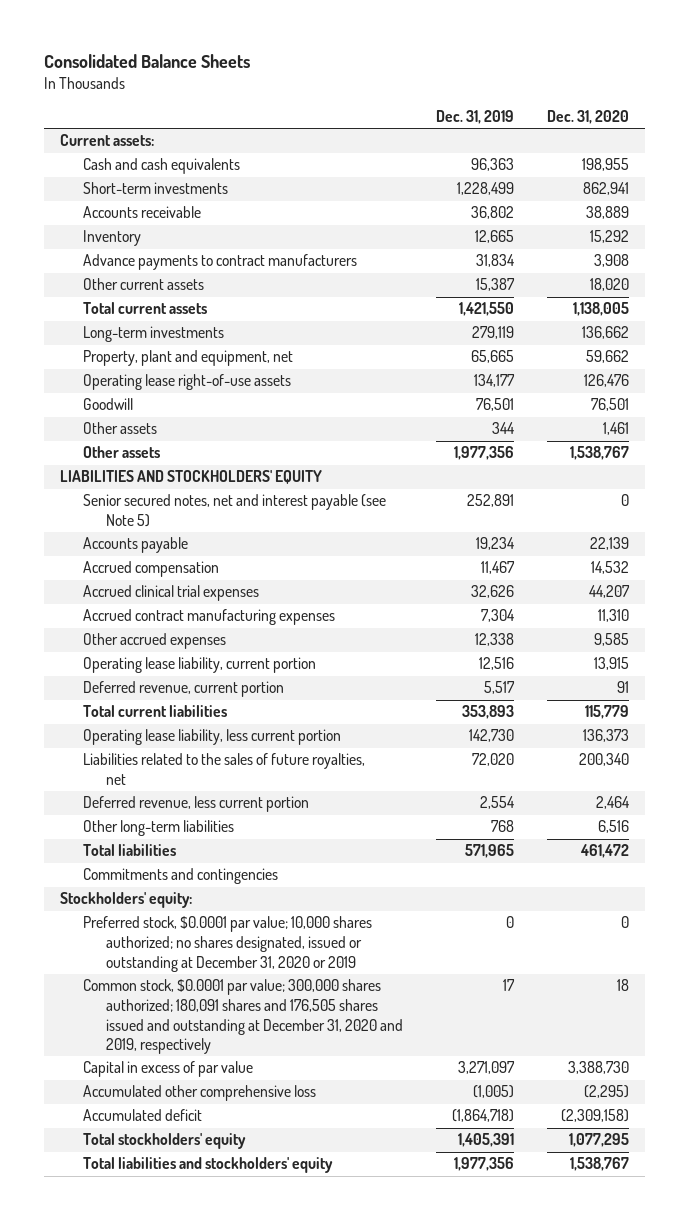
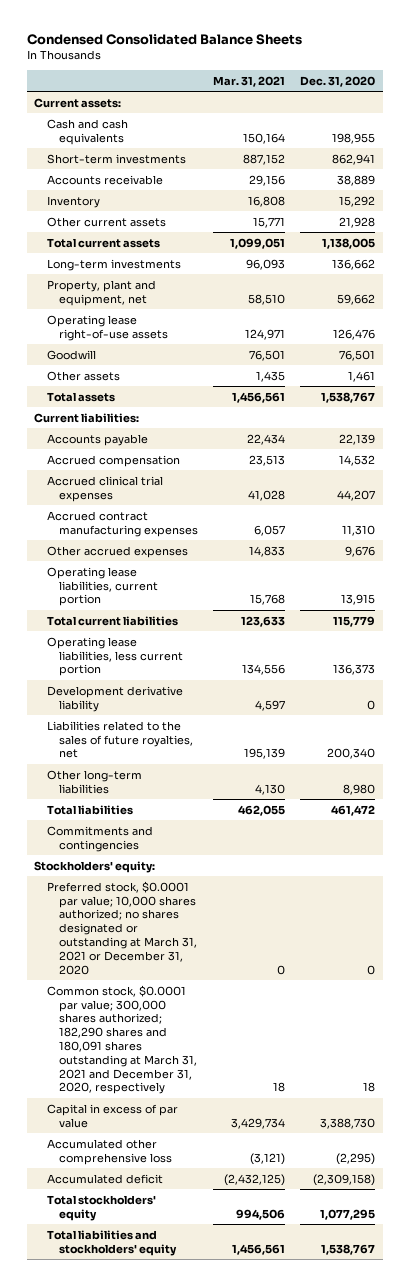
- Consolidated Balance Sheets
+ Condensed Consolidated Balance Sheets
- | Dec. 31, 2019 | Dec. 31, 2020
+ | Mar. 31, 2021 | Dec. 31, 2020
- Advance payments to contract manufacturers | 31,834 | 3,908
- Other current assets | 15,387 | 18,020
+ Other current assets | 15,771 | 21,928
- Other assets | 1,977,356 | 1,538,767
- LIABILITIES AND STOCKHOLDERS' EQUITY
- Senior secured notes, net and interest payable (see Note 5) | 252,891 | 0
+ Total assets | 1,456,561 | 1,538,767
+ Current liabilities:
- Other accrued expenses | 12,338 | 9,585
- Operating lease liability, current portion | 12,516 | 13,915
- Deferred revenue, current portion | 5,517 | 91
+ Other accrued expenses | 14,833 | 9,676
+ Operating lease liabilities, current portion | 15,768 | 13,915
- Operating lease liability, less current portion | 142,730 | 136,373
+ Operating lease liabilities, less current portion | 134,556 | 136,373
+ Development derivative liability | 4,597 | 0
- Deferred revenue, less current portion | 2,554 | 2,464
- Other long-term liabilities | 768 | 6,516
+ Other long-term liabilities | 4,130 | 8,980
- Preferred stock, $0.0001 par value; 10,000 shares authorized; no shares designated, issued or outstanding at December 31, 2020 or 2019 | 0 | 0
- Common stock, $0.0001 par value; 300,000 shares authorized; 180,091 shares and 176,505 shares issued and outstanding at December 31, 2020 and 2019, respectively | 17 | 18
+ Preferred stock, $0.0001 par value; 10,000 shares authorized; no shares designated or outstanding at March 31, 2021 or December 31, 2020 | 0 | 0
+ Common stock, $0.0001 par value; 300,000 shares authorized; 182,290 shares and 180,091 shares outstanding at March 31, 2021 and December 31, 2020, respectively | 18 | 18

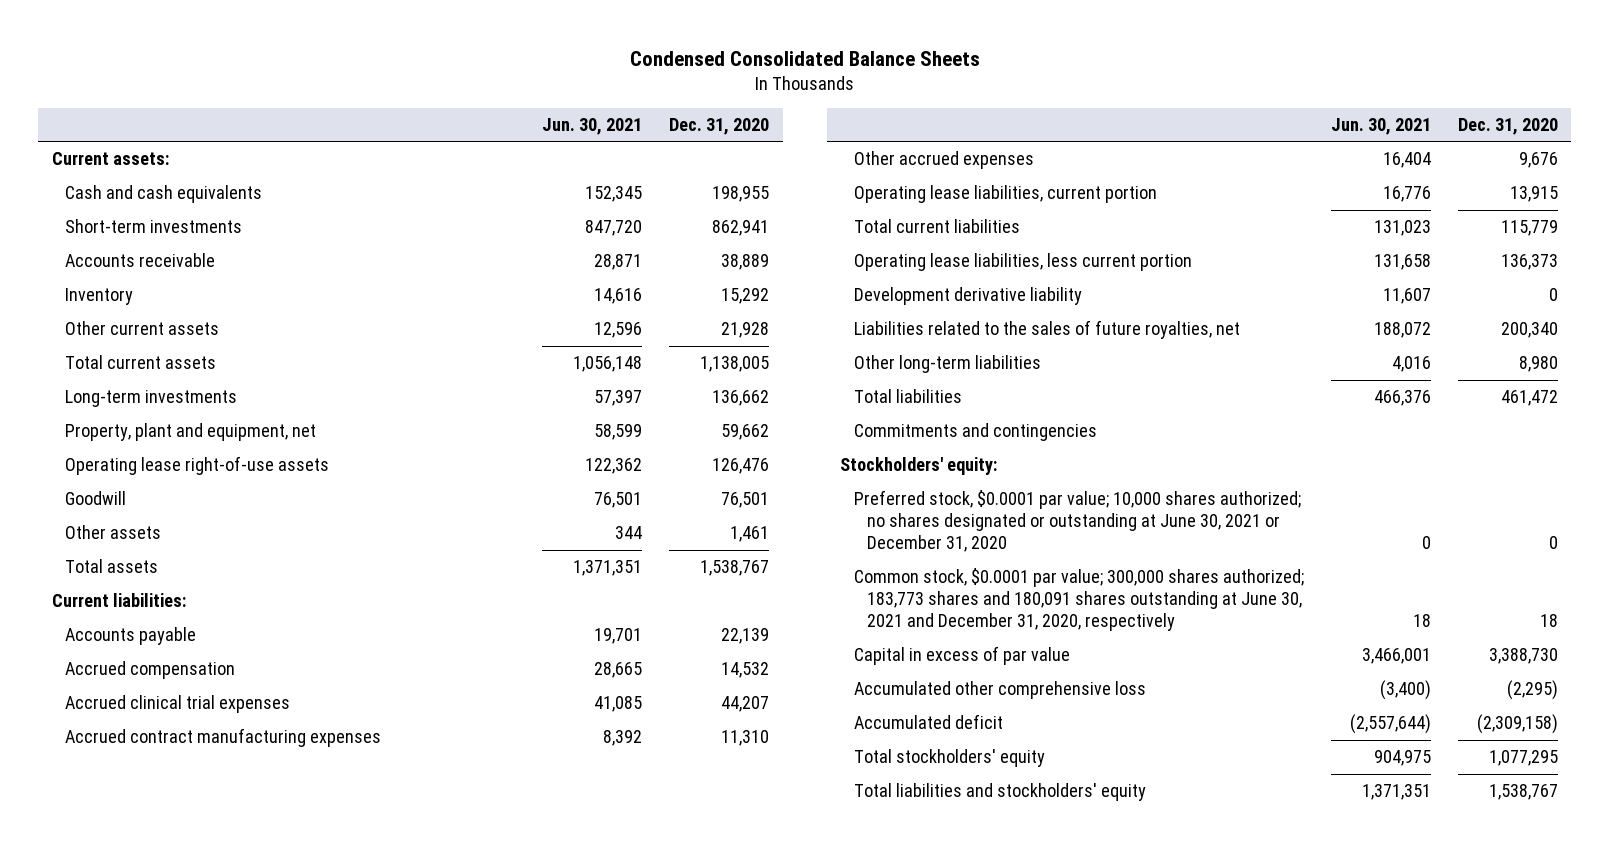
- | Mar. 31, 2021 | Dec. 31, 2020
+ | Jun. 30, 2021 | Dec. 31, 2020
- Preferred stock, $0.0001 par value; 10,000 shares authorized; no shares designated or outstanding at March 31, 2021 or December 31, 2020 | 0 | 0
- Common stock, $0.0001 par value; 300,000 shares authorized; 182,290 shares and 180,091 shares outstanding at March 31, 2021 and December 31, 2020, respectively | 18 | 18
+ Preferred stock, $0.0001 par value; 10,000 shares authorized; no shares designated or outstanding at June 30, 2021 or December 31, 2020 | 0 | 0
+ Common stock, $0.0001 par value; 300,000 shares authorized; 183,773 shares and 180,091 shares outstanding at June 30, 2021 and December 31, 2020, respectively | 18 | 18

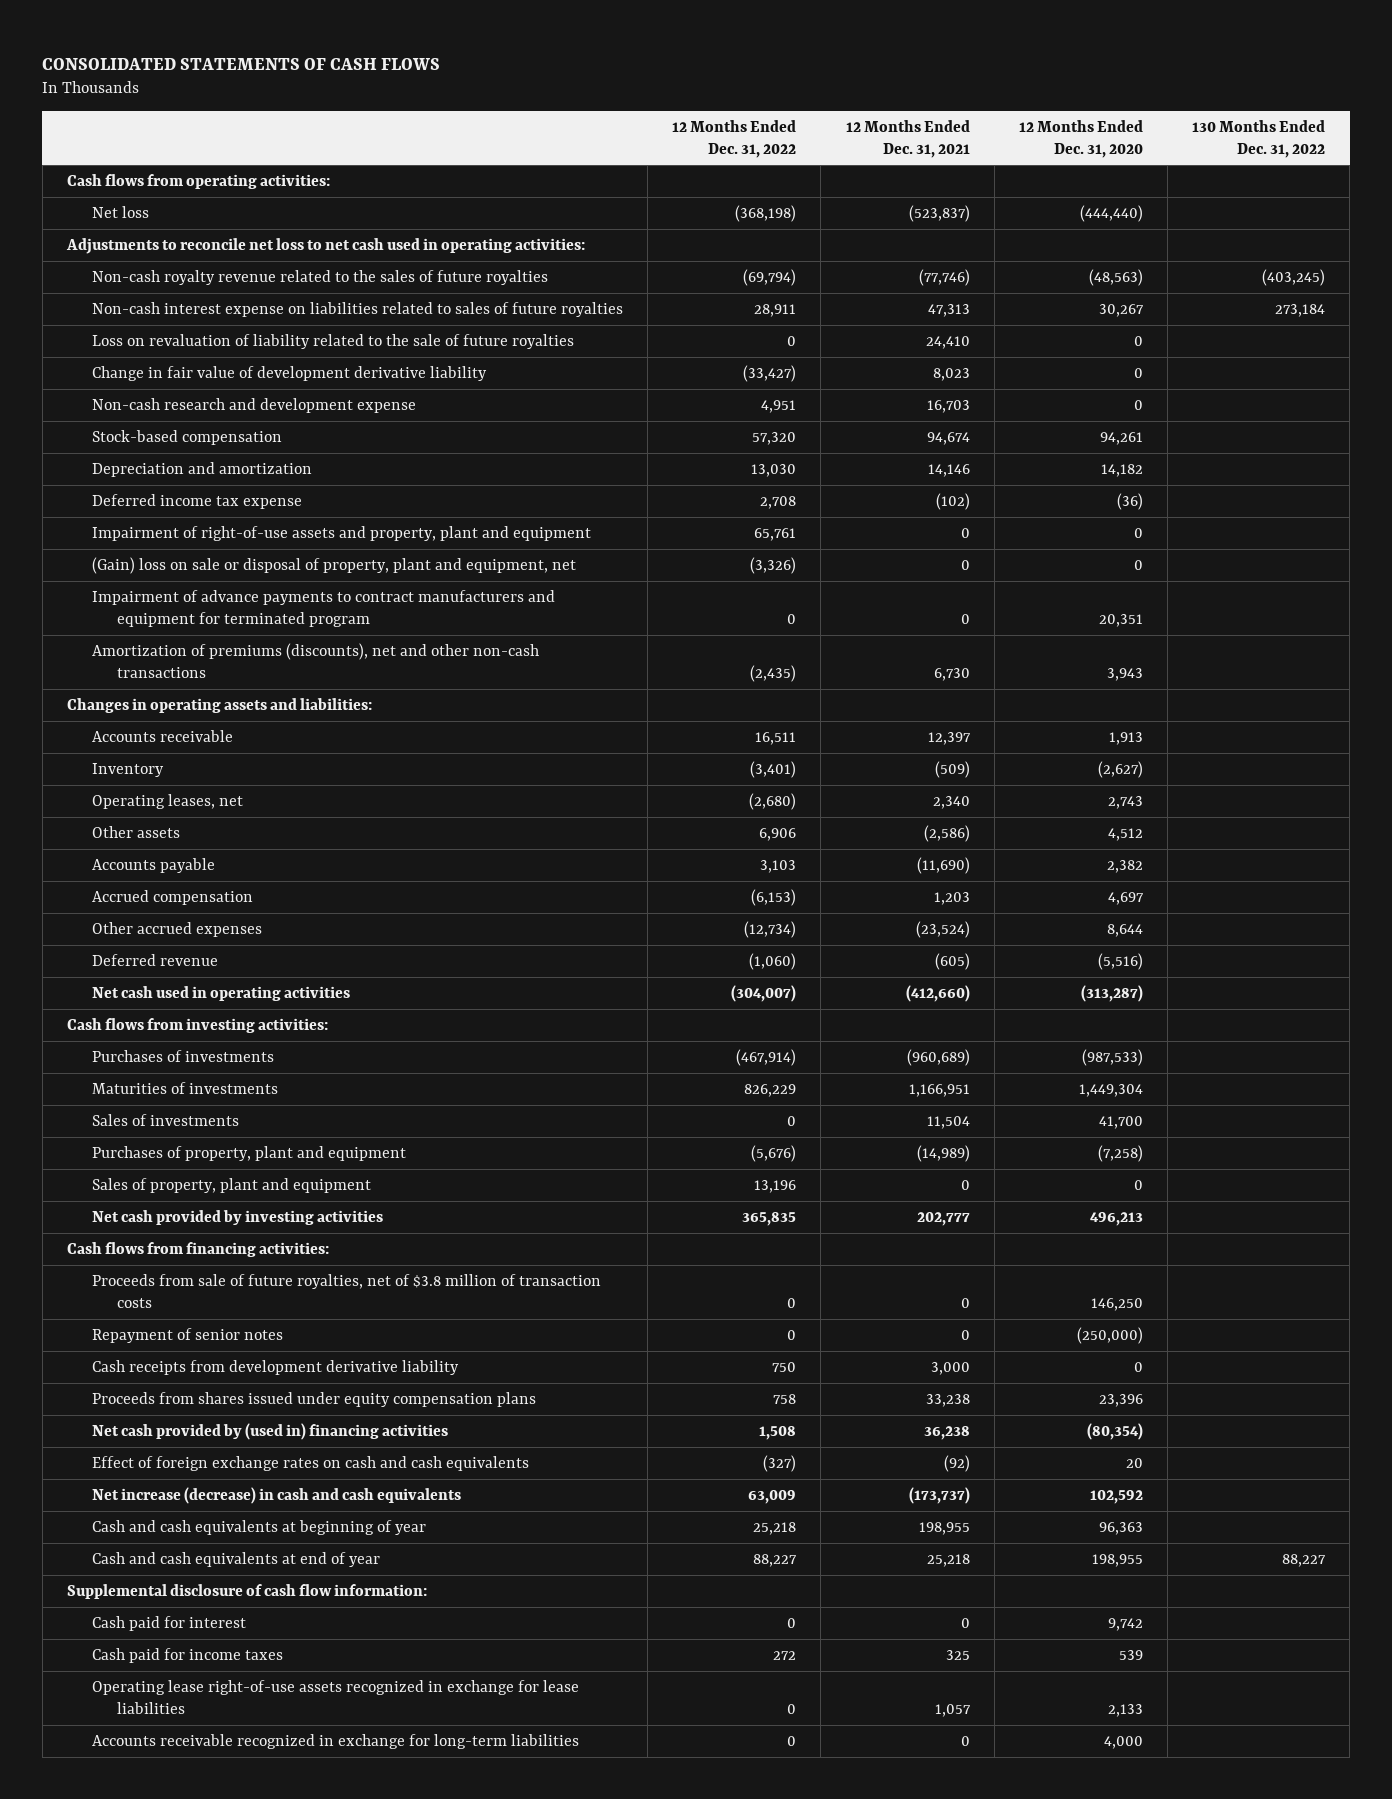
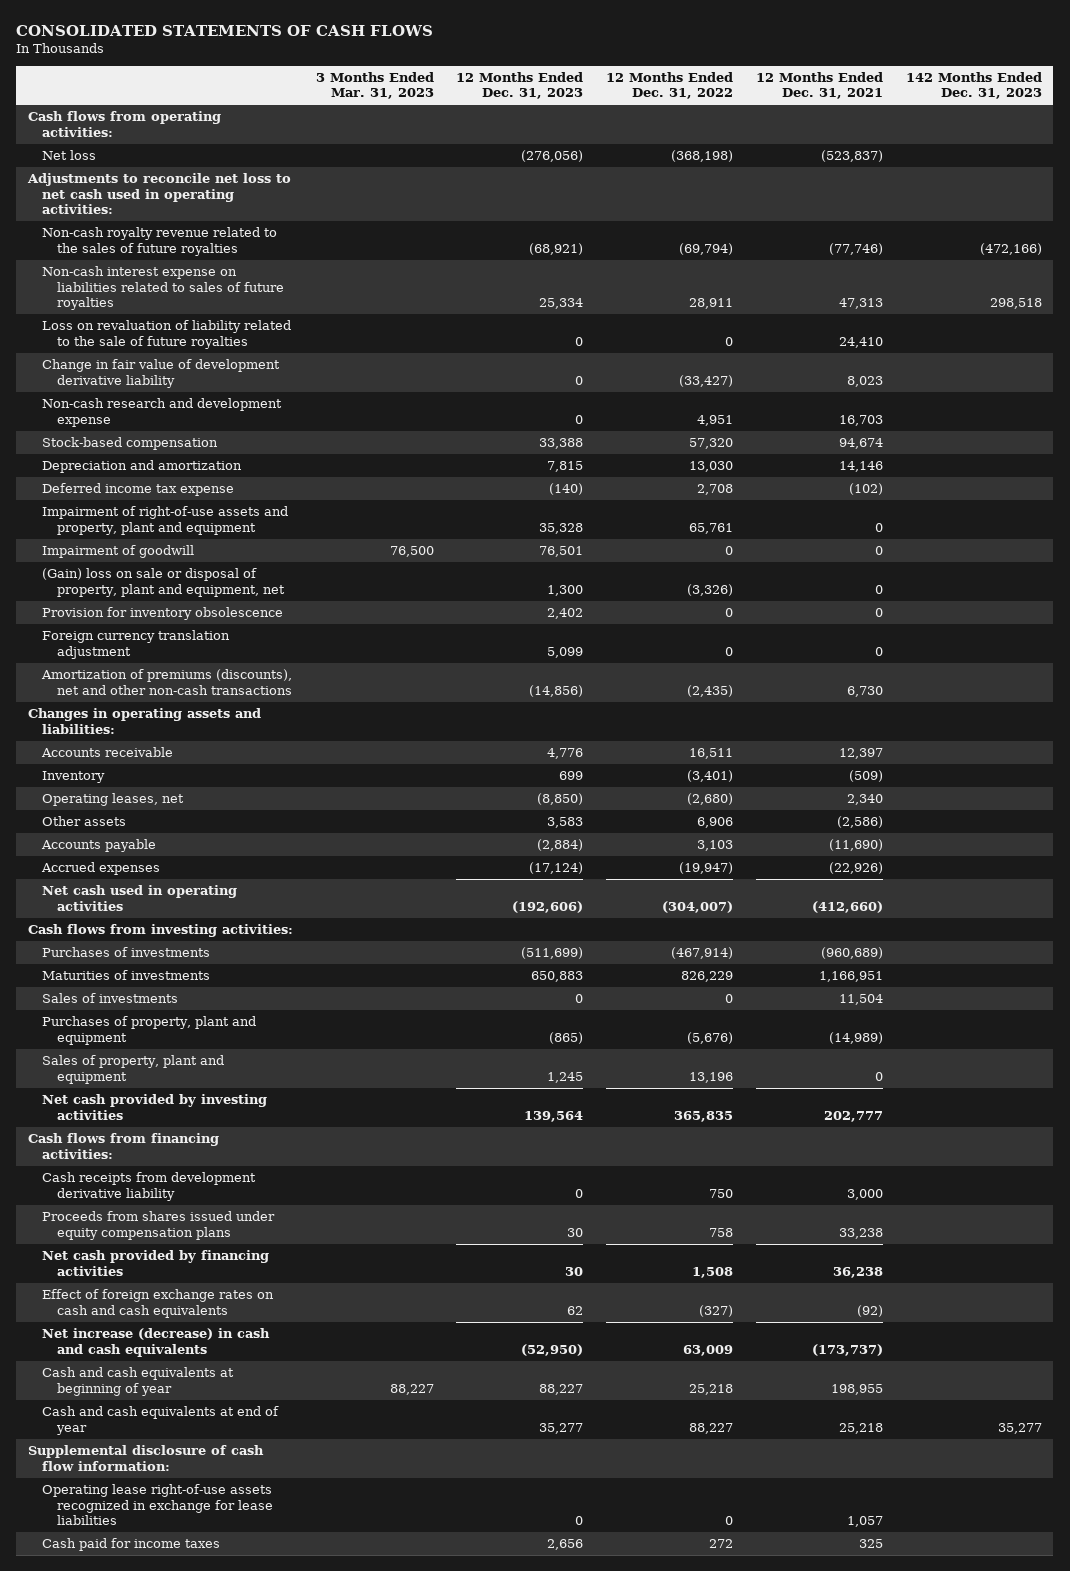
- | 12 Months Ended Dec. 31, 2022 | 12 Months Ended Dec. 31, 2021 | 12 Months Ended Dec. 31, 2020 | 130 Months Ended Dec. 31, 2022
+ | 3 Months Ended Mar. 31, 2023 | 12 Months Ended Dec. 31, 2023 | 12 Months Ended Dec. 31, 2022 | 12 Months Ended Dec. 31, 2021 | 142 Months Ended Dec. 31, 2023
+ Impairment of goodwill | 76,500 | 76,501 | 0 | 0 |
- Impairment of advance payments to contract manufacturers and equipment for terminated program | 0 | 0 | 20,351 |
+ Provision for inventory obsolescence | | 2,402 | 0 | 0 |
+ Foreign currency translation adjustment | | 5,099 | 0 | 0 |
- Accrued compensation | (6,153) | 1,203 | 4,697 |
- Other accrued expenses | (12,734) | (23,524) | 8,644 |
- Deferred revenue | (1,060) | (605) | (5,516) |
+ Accrued expenses | | (17,124) | (19,947) | (22,926) |
- Proceeds from sale of future royalties, net of $3.8 million of transaction costs | 0 | 0 | 146,250 |
- Repayment of senior notes | 0 | 0 | (250,000) |
- Net cash provided by (used in) financing activities | 1,508 | 36,238 | (80,354) |
+ Net cash provided by financing activities | | 30 | 1,508 | 36,238 |
- Cash paid for interest | 0 | 0 | 9,742 |
- Accounts receivable recognized in exchange for long-term liabilities | 0 | 0 | 4,000 |
moved down: Cash paid for income taxes | | 2,656 | 272 | 325 |

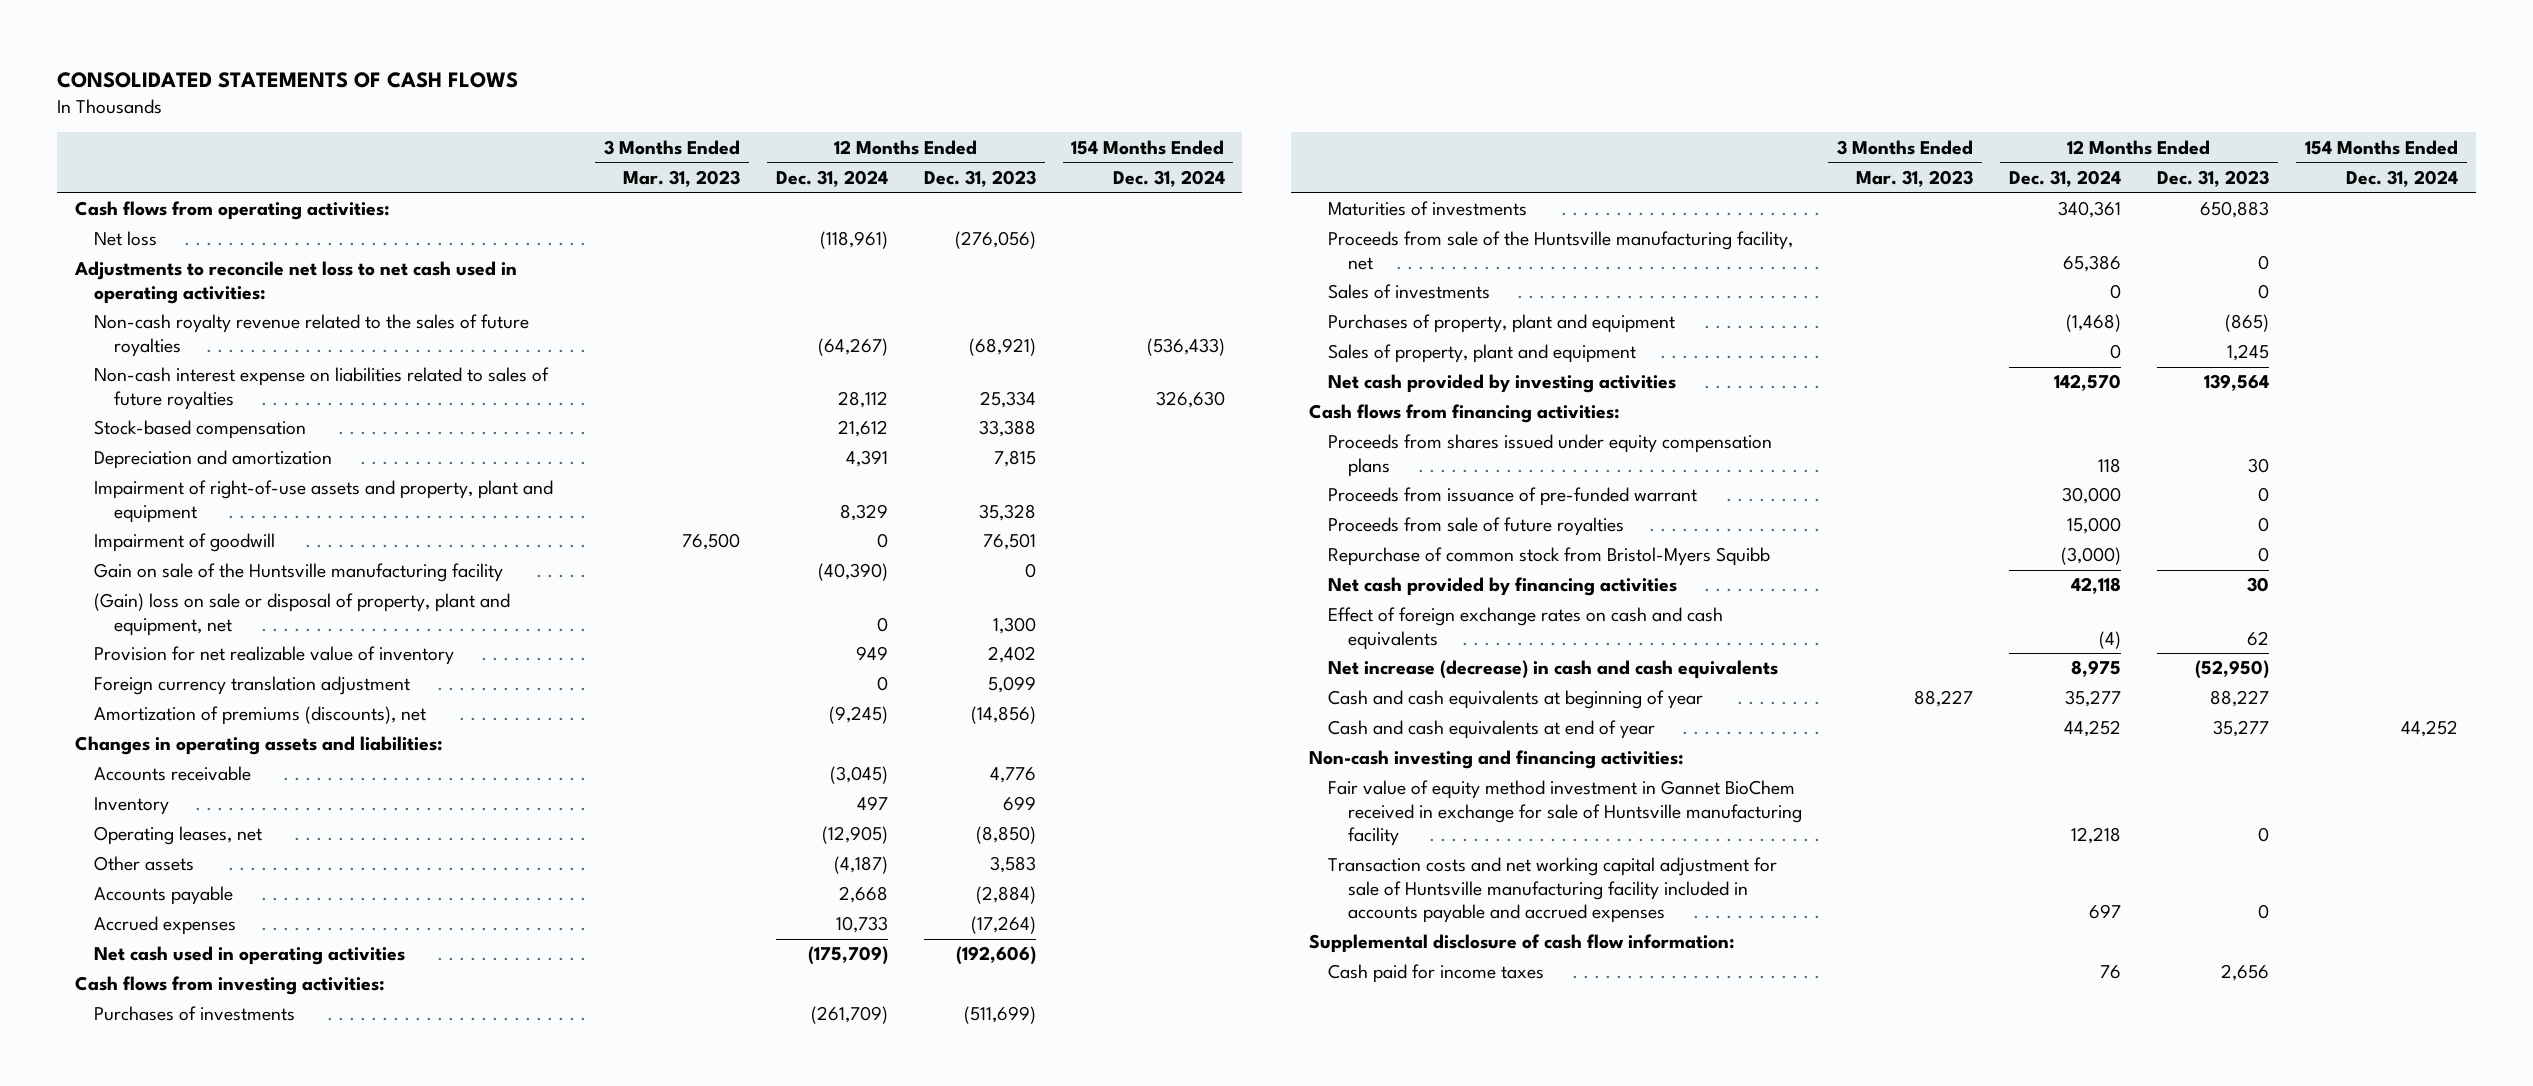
- | 3 Months Ended Mar. 31, 2023 | 12 Months Ended Dec. 31, 2023 | 12 Months Ended Dec. 31, 2022 | 12 Months Ended Dec. 31, 2021 | 142 Months Ended Dec. 31, 2023
+ | 3 Months Ended Mar. 31, 2023 | 12 Months Ended Dec. 31, 2024 | 12 Months Ended Dec. 31, 2023 | 154 Months Ended Dec. 31, 2024
- Loss on revaluation of liability related to the sale of future royalties | | 0 | 0 | 24,410 |
- Change in fair value of development derivative liability | | 0 | (33,427) | 8,023 |
- Non-cash research and development expense | | 0 | 4,951 | 16,703 |
- Deferred income tax expense | | (140) | 2,708 | (102) |
+ Gain on sale of the Huntsville manufacturing facility | | (40,390) | 0 |
- Provision for inventory obsolescence | | 2,402 | 0 | 0 |
+ Provision for net realizable value of inventory | | 949 | 2,402 |
- Amortization of premiums (discounts), net and other non-cash transactions | | (14,856) | (2,435) | 6,730 |
+ Amortization of premiums (discounts), net | | (9,245) | (14,856) |
- Accrued expenses | | (17,124) | (19,947) | (22,926) |
+ Accrued expenses | | 10,733 | (17,264) |
+ Proceeds from sale of the Huntsville manufacturing facility, net | | 65,386 | 0 |
- Cash receipts from development derivative liability | | 0 | 750 | 3,000 |
+ Proceeds from issuance of pre-funded warrant | | 30,000 | 0 |
+ Proceeds from sale of future royalties | | 15,000 | 0 |
+ Repurchase of common stock from Bristol-Myers Squibb | | (3,000) | 0 |
+ Non-cash investing and financing activities:
+ Fair value of equity method investment in Gannet BioChem received in exchange for sale of Huntsville manufacturing facility | | 12,218 | 0 |
+ Transaction costs and net working capital adjustment for sale of Huntsville manufacturing facility included in accounts payable and accrued expenses | | 697 | 0 |
- Operating lease right-of-use assets recognized in exchange for lease liabilities | | 0 | 0 | 1,057 |

